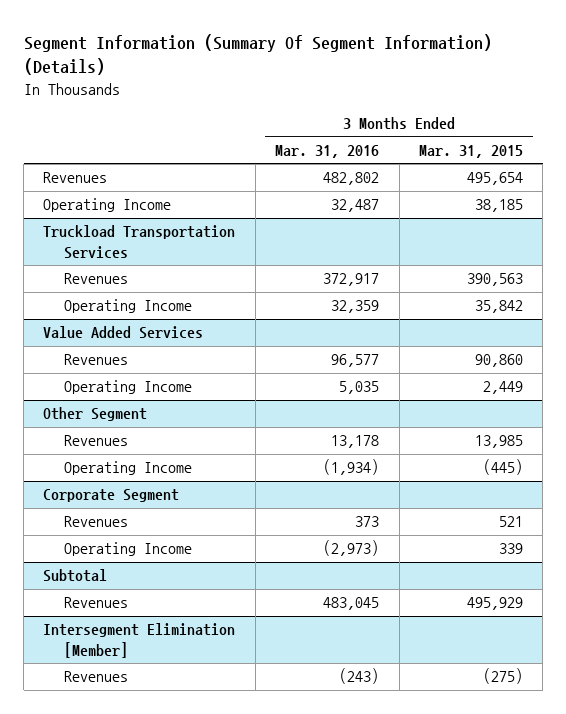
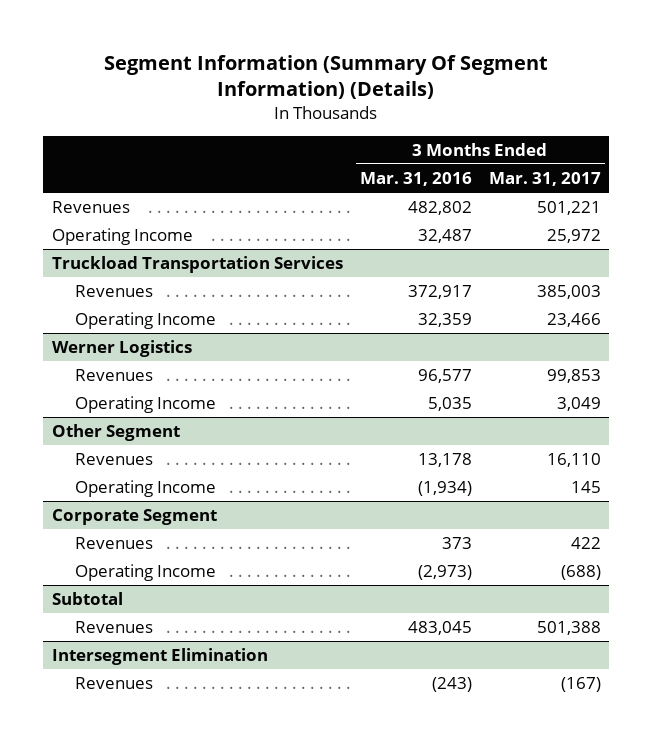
- | 3 Months Ended Mar. 31, 2016 | 3 Months Ended Mar. 31, 2015
+ | 3 Months Ended Mar. 31, 2016 | 3 Months Ended Mar. 31, 2017
- Value Added Services
+ Werner Logistics
- Intersegment Elimination [Member]
+ Intersegment Elimination

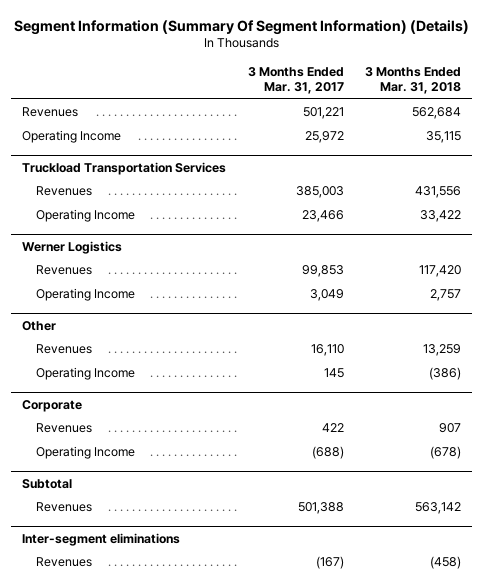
- | 3 Months Ended Mar. 31, 2016 | 3 Months Ended Mar. 31, 2017
+ | 3 Months Ended Mar. 31, 2017 | 3 Months Ended Mar. 31, 2018
- Other Segment
+ Other
- Corporate Segment
+ Corporate
- Intersegment Elimination
+ Inter-segment eliminations

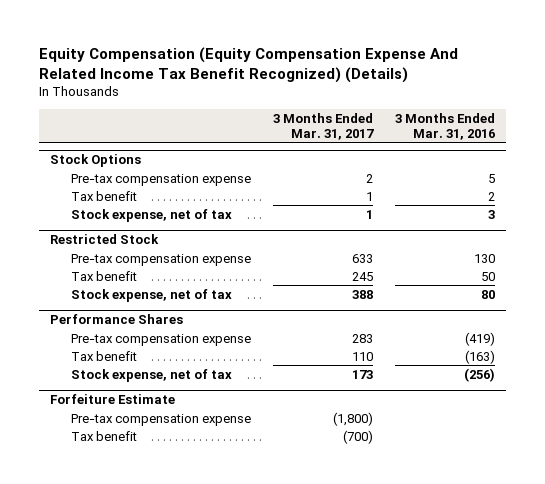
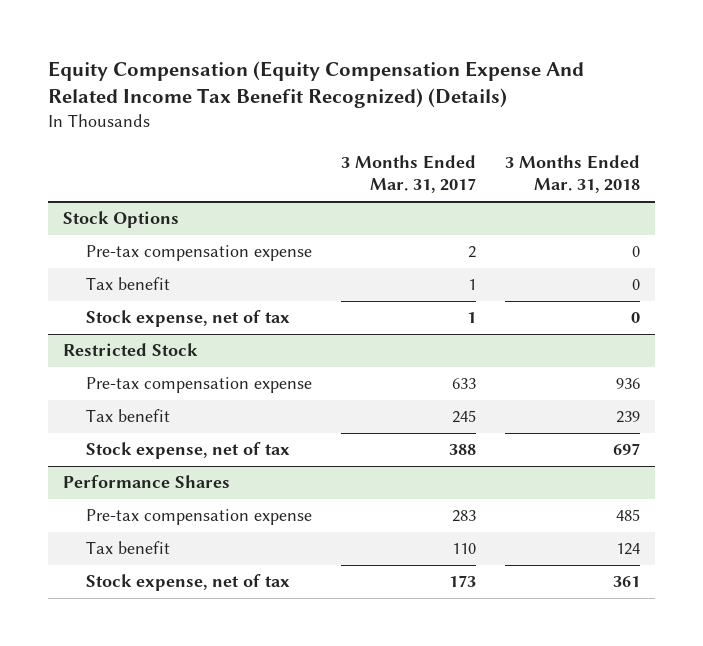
- | 3 Months Ended Mar. 31, 2017 | 3 Months Ended Mar. 31, 2016
+ | 3 Months Ended Mar. 31, 2017 | 3 Months Ended Mar. 31, 2018
- Forfeiture Estimate
- Pre-tax compensation expense | (1,800) |
- Tax benefit | (700) |

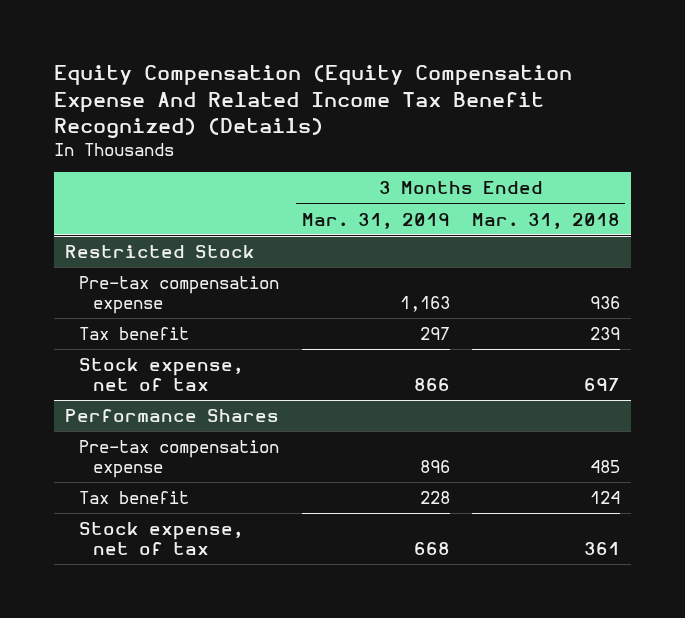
- | 3 Months Ended Mar. 31, 2017 | 3 Months Ended Mar. 31, 2018
+ | 3 Months Ended Mar. 31, 2019 | 3 Months Ended Mar. 31, 2018
- Stock Options
- Pre-tax compensation expense | 2 | 0
- Tax benefit | 1 | 0
- Stock expense, net of tax | 1 | 0

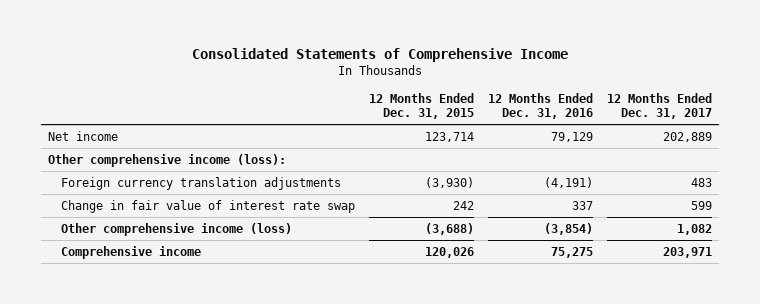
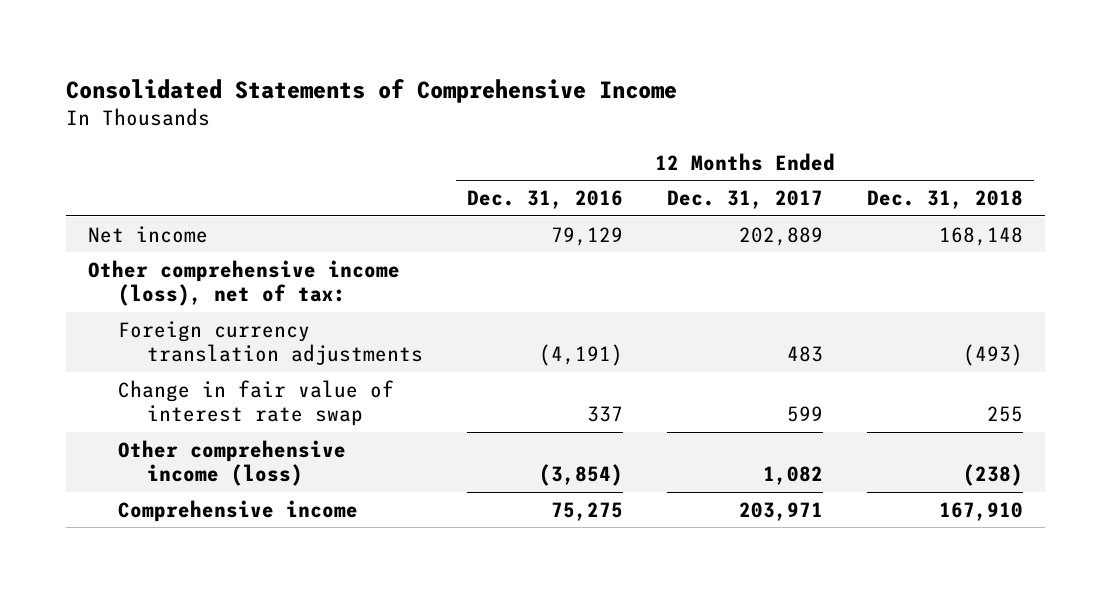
- | 12 Months Ended Dec. 31, 2015 | 12 Months Ended Dec. 31, 2016 | 12 Months Ended Dec. 31, 2017
+ | 12 Months Ended Dec. 31, 2016 | 12 Months Ended Dec. 31, 2017 | 12 Months Ended Dec. 31, 2018
- Other comprehensive income (loss):
+ Other comprehensive income (loss), net of tax:

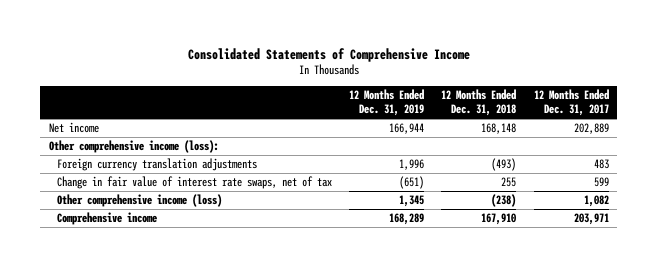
- | 12 Months Ended Dec. 31, 2016 | 12 Months Ended Dec. 31, 2017 | 12 Months Ended Dec. 31, 2018
+ | 12 Months Ended Dec. 31, 2019 | 12 Months Ended Dec. 31, 2018 | 12 Months Ended Dec. 31, 2017
- Other comprehensive income (loss), net of tax:
+ Other comprehensive income (loss):
- Change in fair value of interest rate swap | 337 | 599 | 255
+ Change in fair value of interest rate swaps, net of tax | (651) | 255 | 599

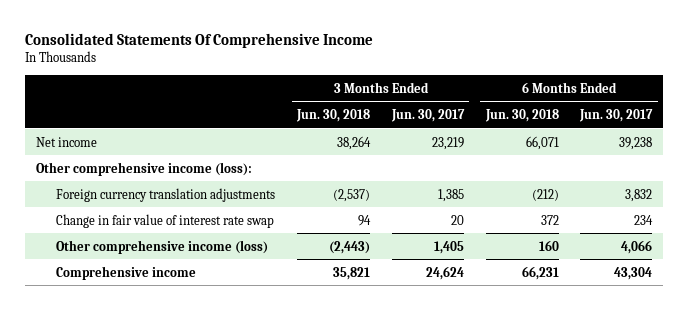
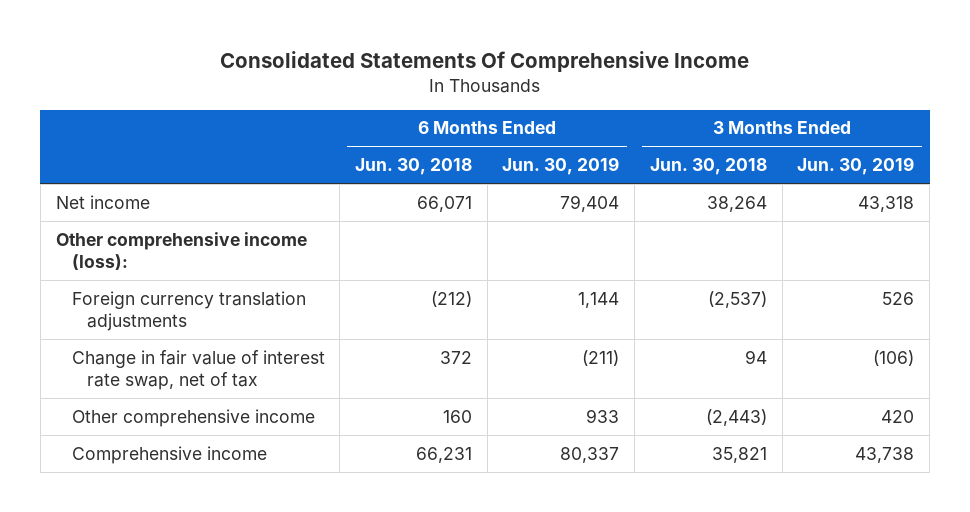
- | 3 Months Ended Jun. 30, 2018 | 3 Months Ended Jun. 30, 2017 | 6 Months Ended Jun. 30, 2018 | 6 Months Ended Jun. 30, 2017
+ | 6 Months Ended Jun. 30, 2018 | 6 Months Ended Jun. 30, 2019 | 3 Months Ended Jun. 30, 2018 | 3 Months Ended Jun. 30, 2019
- Change in fair value of interest rate swap | 94 | 20 | 372 | 234
- Other comprehensive income (loss) | (2,443) | 1,405 | 160 | 4,066
+ Change in fair value of interest rate swap, net of tax | 372 | (211) | 94 | (106)
+ Other comprehensive income | 160 | 933 | (2,443) | 420

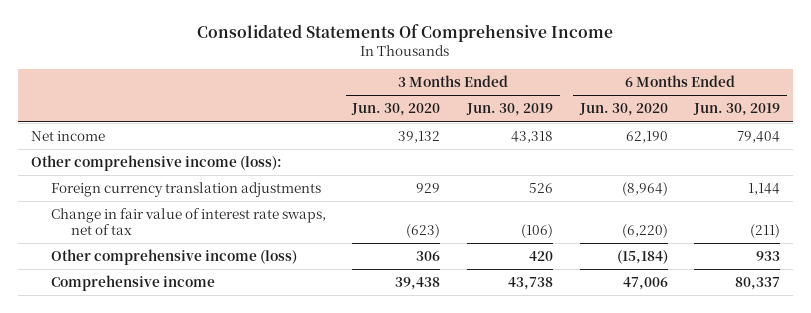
- | 6 Months Ended Jun. 30, 2018 | 6 Months Ended Jun. 30, 2019 | 3 Months Ended Jun. 30, 2018 | 3 Months Ended Jun. 30, 2019
+ | 3 Months Ended Jun. 30, 2020 | 3 Months Ended Jun. 30, 2019 | 6 Months Ended Jun. 30, 2020 | 6 Months Ended Jun. 30, 2019
- Change in fair value of interest rate swap, net of tax | 372 | (211) | 94 | (106)
- Other comprehensive income | 160 | 933 | (2,443) | 420
+ Change in fair value of interest rate swaps, net of tax | (623) | (106) | (6,220) | (211)
+ Other comprehensive income (loss) | 306 | 420 | (15,184) | 933

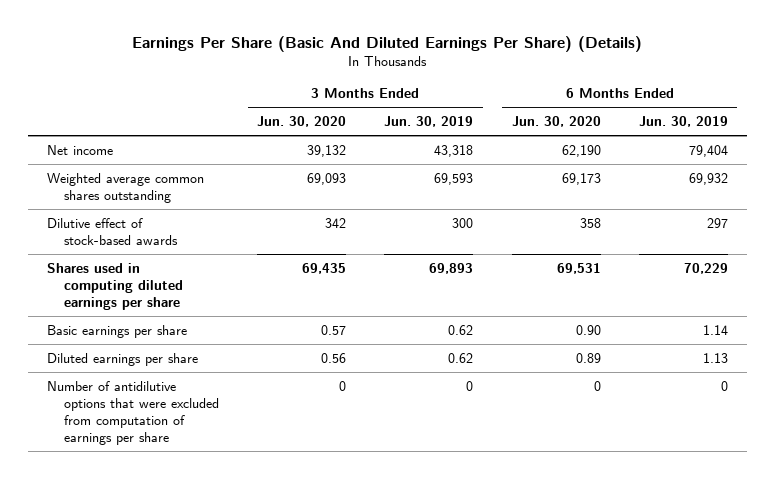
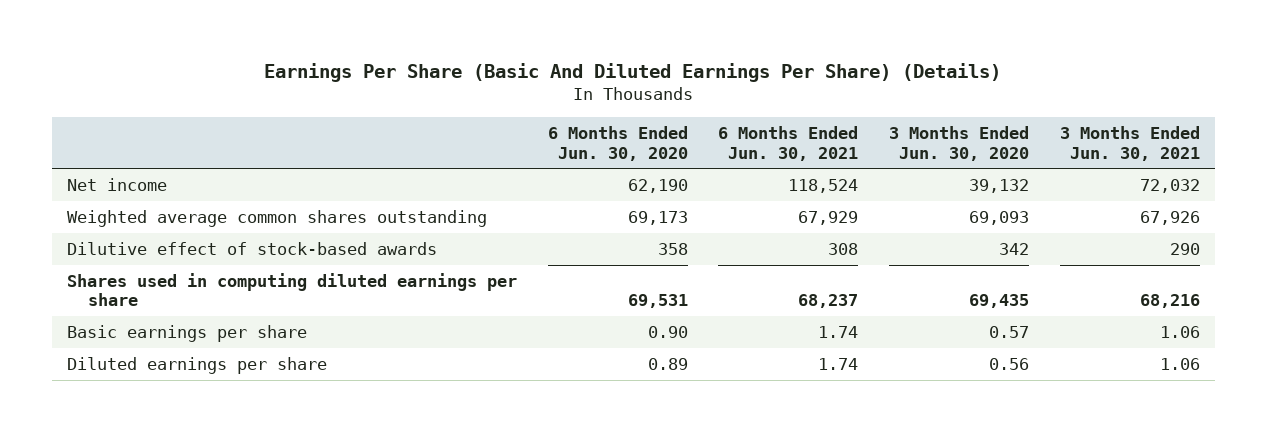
- | 3 Months Ended Jun. 30, 2020 | 3 Months Ended Jun. 30, 2019 | 6 Months Ended Jun. 30, 2020 | 6 Months Ended Jun. 30, 2019
+ | 6 Months Ended Jun. 30, 2020 | 6 Months Ended Jun. 30, 2021 | 3 Months Ended Jun. 30, 2020 | 3 Months Ended Jun. 30, 2021
- Number of antidilutive options that were excluded from computation of earnings per share | 0 | 0 | 0 | 0

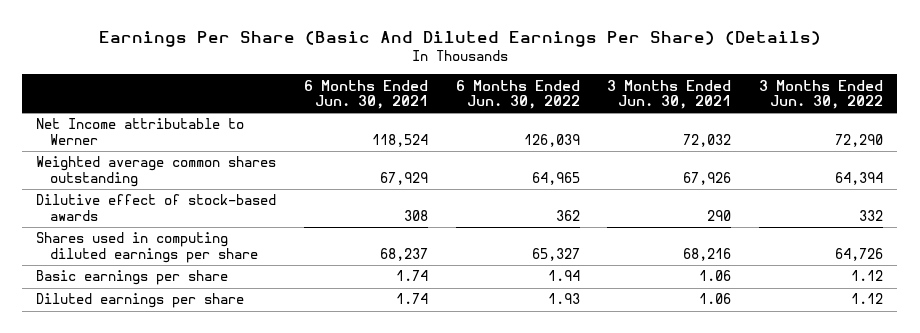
- | 6 Months Ended Jun. 30, 2020 | 6 Months Ended Jun. 30, 2021 | 3 Months Ended Jun. 30, 2020 | 3 Months Ended Jun. 30, 2021
+ | 6 Months Ended Jun. 30, 2021 | 6 Months Ended Jun. 30, 2022 | 3 Months Ended Jun. 30, 2021 | 3 Months Ended Jun. 30, 2022
- Net income | 62,190 | 118,524 | 39,132 | 72,032
+ Net Income attributable to Werner | 118,524 | 126,039 | 72,032 | 72,290

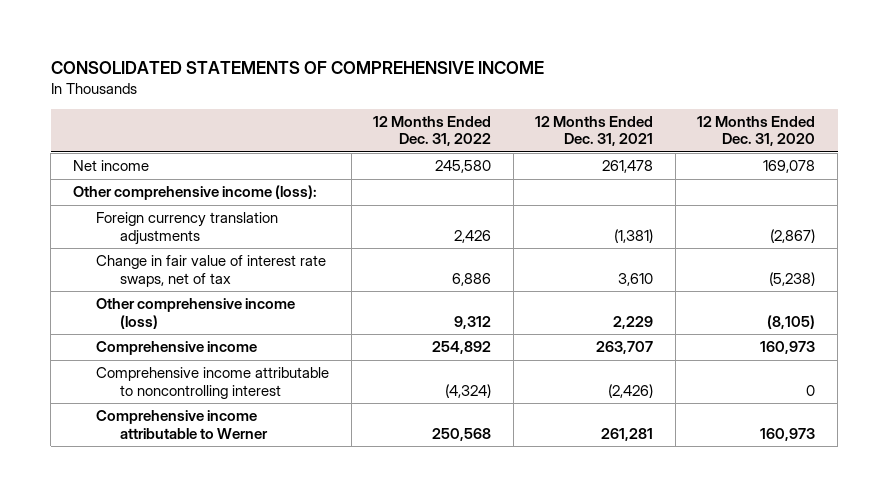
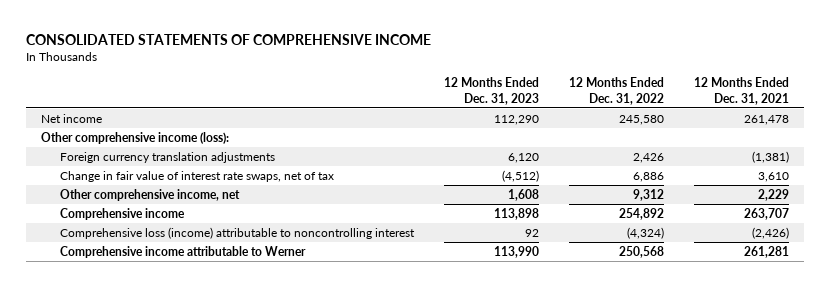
- | 12 Months Ended Dec. 31, 2022 | 12 Months Ended Dec. 31, 2021 | 12 Months Ended Dec. 31, 2020
+ | 12 Months Ended Dec. 31, 2023 | 12 Months Ended Dec. 31, 2022 | 12 Months Ended Dec. 31, 2021
- Other comprehensive income (loss) | 9,312 | 2,229 | (8,105)
+ Other comprehensive income, net | 1,608 | 9,312 | 2,229
- Comprehensive income attributable to noncontrolling interest | (4,324) | (2,426) | 0
+ Comprehensive loss (income) attributable to noncontrolling interest | 92 | (4,324) | (2,426)

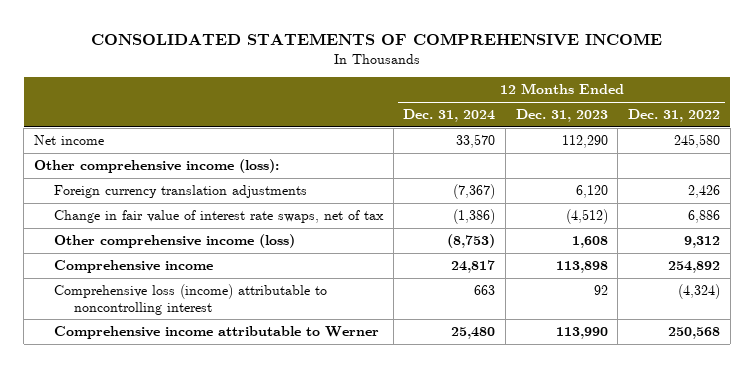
- | 12 Months Ended Dec. 31, 2023 | 12 Months Ended Dec. 31, 2022 | 12 Months Ended Dec. 31, 2021
+ | 12 Months Ended Dec. 31, 2024 | 12 Months Ended Dec. 31, 2023 | 12 Months Ended Dec. 31, 2022
- Other comprehensive income, net | 1,608 | 9,312 | 2,229
+ Other comprehensive income (loss) | (8,753) | 1,608 | 9,312

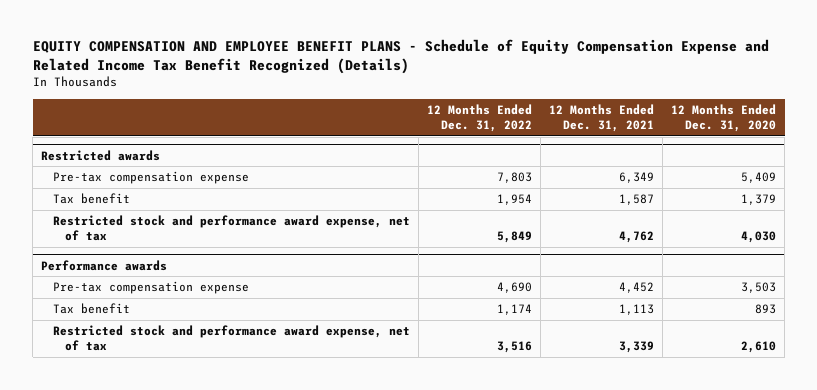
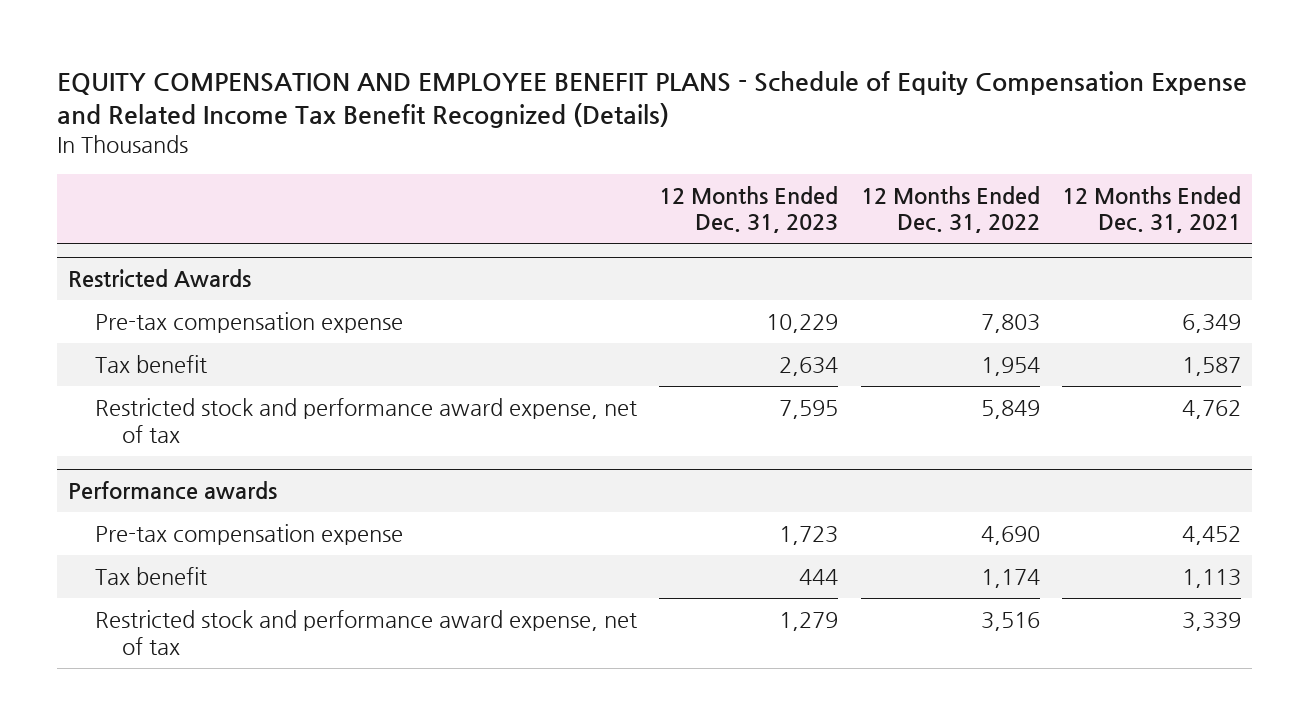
- | 12 Months Ended Dec. 31, 2022 | 12 Months Ended Dec. 31, 2021 | 12 Months Ended Dec. 31, 2020
+ | 12 Months Ended Dec. 31, 2023 | 12 Months Ended Dec. 31, 2022 | 12 Months Ended Dec. 31, 2021
- Restricted awards
+ Restricted Awards

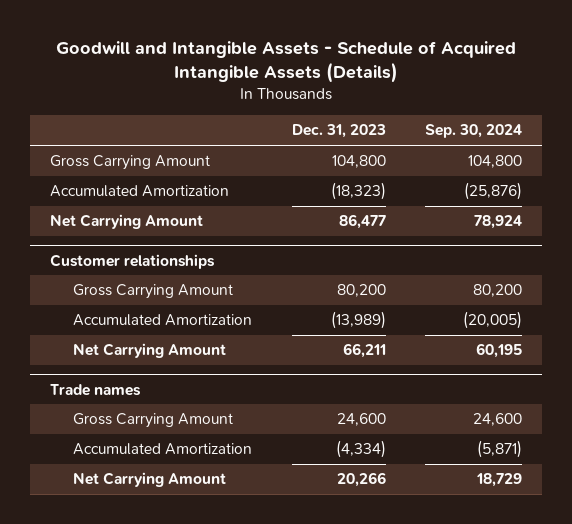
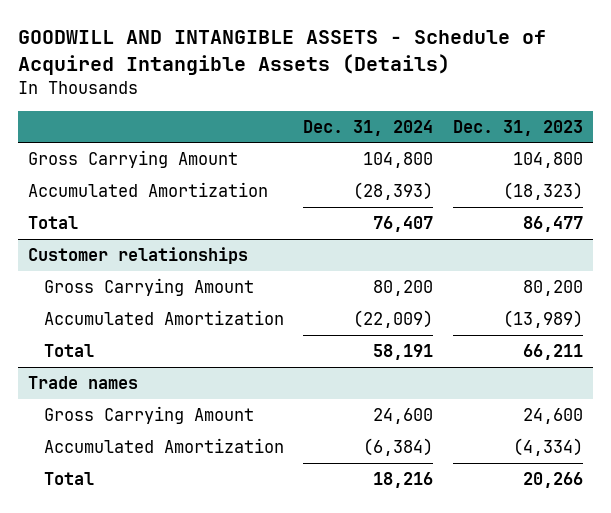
- Goodwill and Intangible Assets - Schedule of Acquired Intangible Assets (Details)
+ GOODWILL AND INTANGIBLE ASSETS - Schedule of Acquired Intangible Assets (Details)
- | Dec. 31, 2023 | Sep. 30, 2024
+ | Dec. 31, 2024 | Dec. 31, 2023
- Net Carrying Amount | 86,477 | 78,924
+ Total | 76,407 | 86,477
@ Customer relationships
- Net Carrying Amount | 66,211 | 60,195
+ Total | 58,191 | 66,211
@ Trade names
- Net Carrying Amount | 20,266 | 18,729
+ Total | 18,216 | 20,266

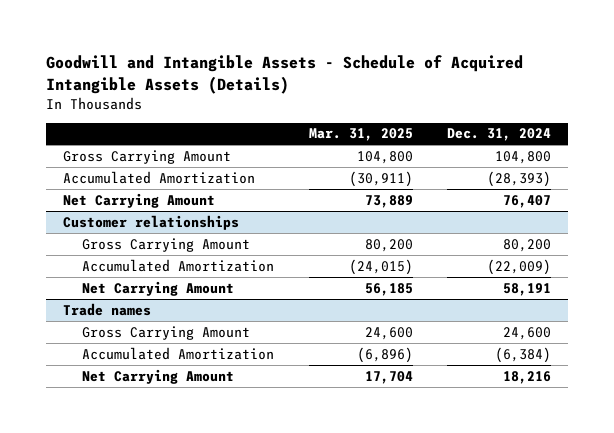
- GOODWILL AND INTANGIBLE ASSETS - Schedule of Acquired Intangible Assets (Details)
+ Goodwill and Intangible Assets - Schedule of Acquired Intangible Assets (Details)
- | Dec. 31, 2024 | Dec. 31, 2023
+ | Mar. 31, 2025 | Dec. 31, 2024
- Total | 76,407 | 86,477
+ Net Carrying Amount | 73,889 | 76,407
@ Customer relationships
- Total | 58,191 | 66,211
+ Net Carrying Amount | 56,185 | 58,191
@ Trade names
- Total | 18,216 | 20,266
+ Net Carrying Amount | 17,704 | 18,216

